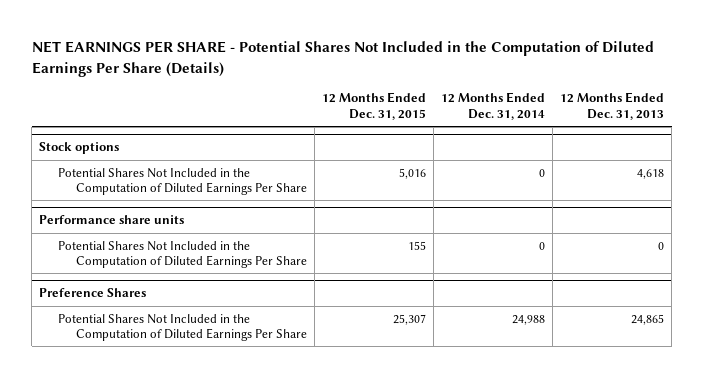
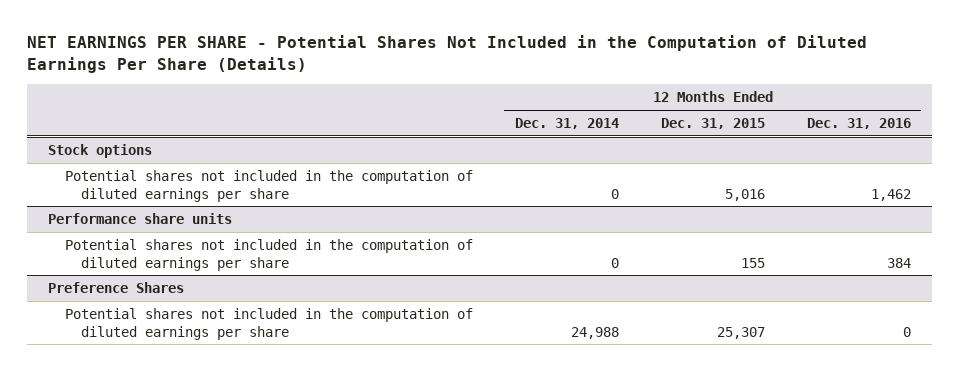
- | 12 Months Ended Dec. 31, 2015 | 12 Months Ended Dec. 31, 2014 | 12 Months Ended Dec. 31, 2013
+ | 12 Months Ended Dec. 31, 2014 | 12 Months Ended Dec. 31, 2015 | 12 Months Ended Dec. 31, 2016
@ Stock options
- Potential Shares Not Included in the Computation of Diluted Earnings Per Share | 5,016 | 0 | 4,618
+ Potential shares not included in the computation of diluted earnings per share | 0 | 5,016 | 1,462
@ Performance share units
- Potential Shares Not Included in the Computation of Diluted Earnings Per Share | 155 | 0 | 0
+ Potential shares not included in the computation of diluted earnings per share | 0 | 155 | 384
@ Preference Shares
- Potential Shares Not Included in the Computation of Diluted Earnings Per Share | 25,307 | 24,988 | 24,865
+ Potential shares not included in the computation of diluted earnings per share | 24,988 | 25,307 | 0

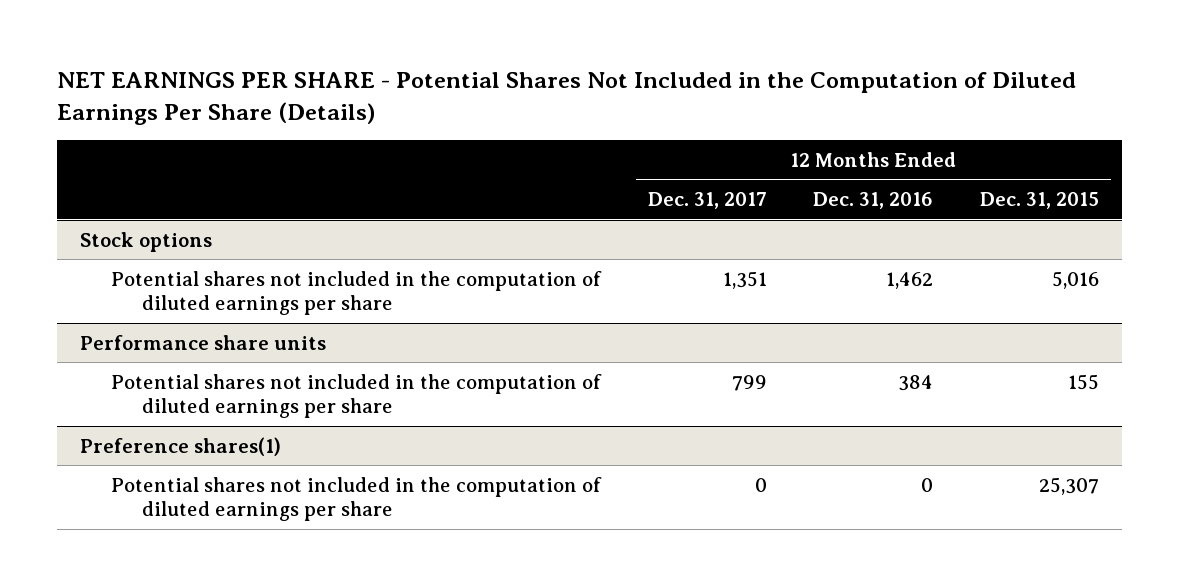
- | 12 Months Ended Dec. 31, 2014 | 12 Months Ended Dec. 31, 2015 | 12 Months Ended Dec. 31, 2016
+ | 12 Months Ended Dec. 31, 2017 | 12 Months Ended Dec. 31, 2016 | 12 Months Ended Dec. 31, 2015
- Preference Shares
+ Preference shares(1)

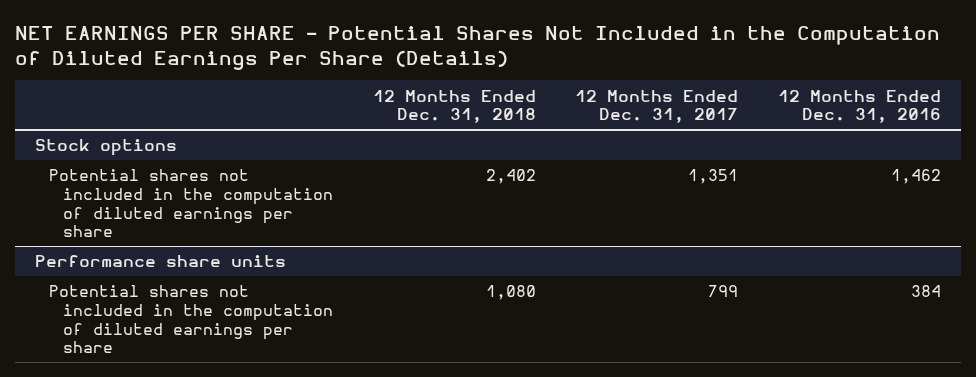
- | 12 Months Ended Dec. 31, 2017 | 12 Months Ended Dec. 31, 2016 | 12 Months Ended Dec. 31, 2015
+ | 12 Months Ended Dec. 31, 2018 | 12 Months Ended Dec. 31, 2017 | 12 Months Ended Dec. 31, 2016
- Preference shares(1)
- Potential shares not included in the computation of diluted earnings per share | 0 | 0 | 25,307

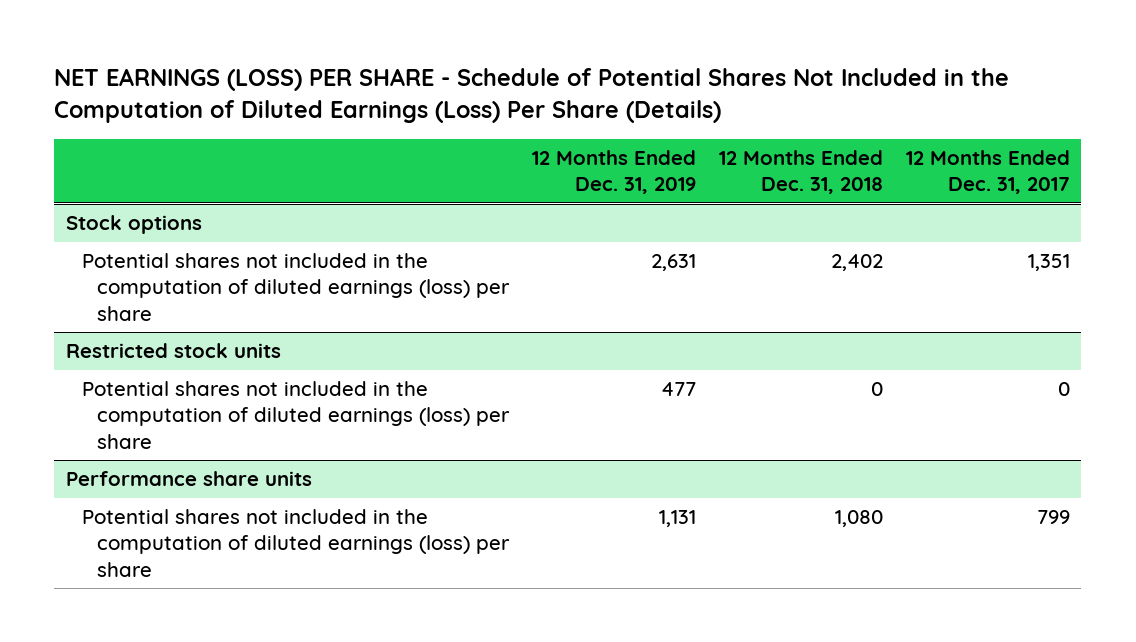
- NET EARNINGS PER SHARE - Potential Shares Not Included in the Computation of Diluted Earnings Per Share (Details)
+ NET EARNINGS (LOSS) PER SHARE - Schedule of Potential Shares Not Included in the Computation of Diluted Earnings (Loss) Per Share (Details)
- | 12 Months Ended Dec. 31, 2018 | 12 Months Ended Dec. 31, 2017 | 12 Months Ended Dec. 31, 2016
+ | 12 Months Ended Dec. 31, 2019 | 12 Months Ended Dec. 31, 2018 | 12 Months Ended Dec. 31, 2017
@ Stock options
- Potential shares not included in the computation of diluted earnings per share | 2,402 | 1,351 | 1,462
+ Potential shares not included in the computation of diluted earnings (loss) per share | 2,631 | 2,402 | 1,351
+ Restricted stock units
+ Potential shares not included in the computation of diluted earnings (loss) per share | 477 | 0 | 0
@ Performance share units
- Potential shares not included in the computation of diluted earnings per share | 1,080 | 799 | 384
+ Potential shares not included in the computation of diluted earnings (loss) per share | 1,131 | 1,080 | 799

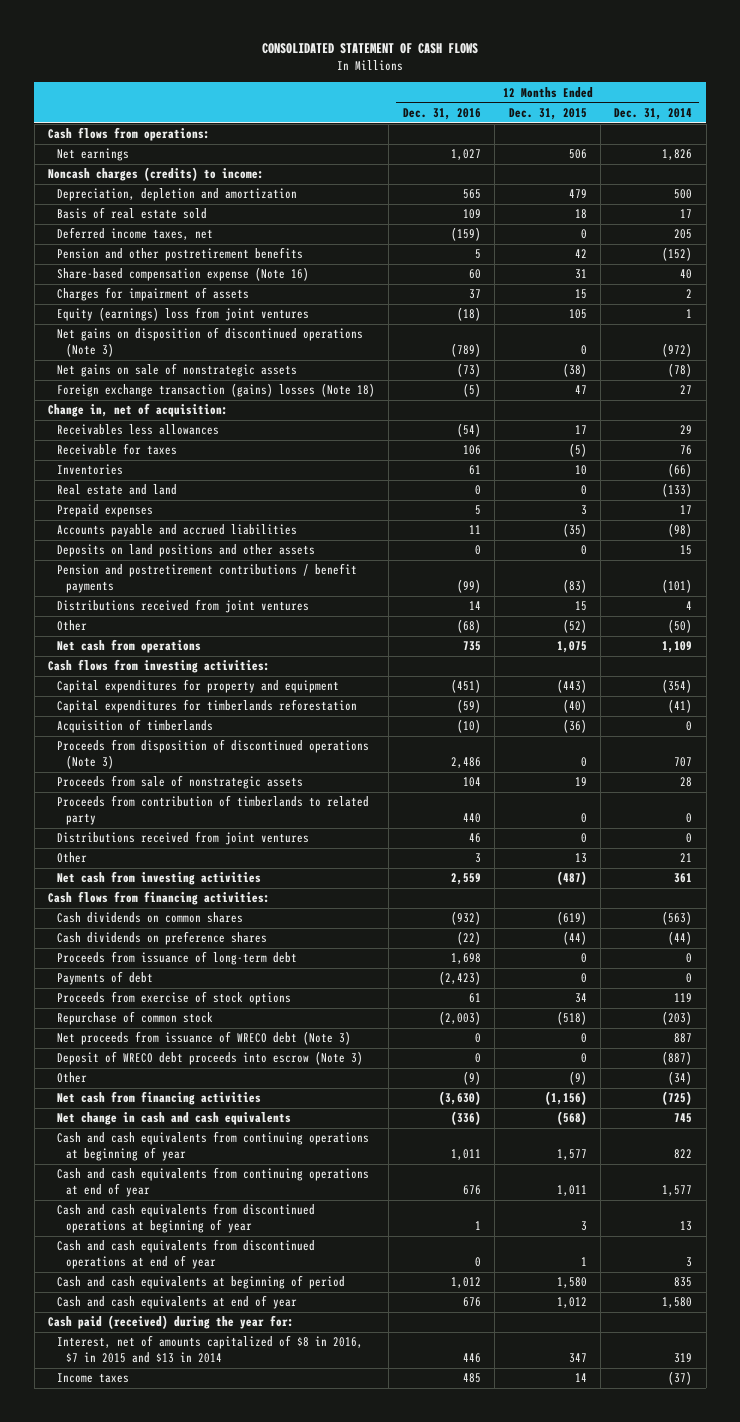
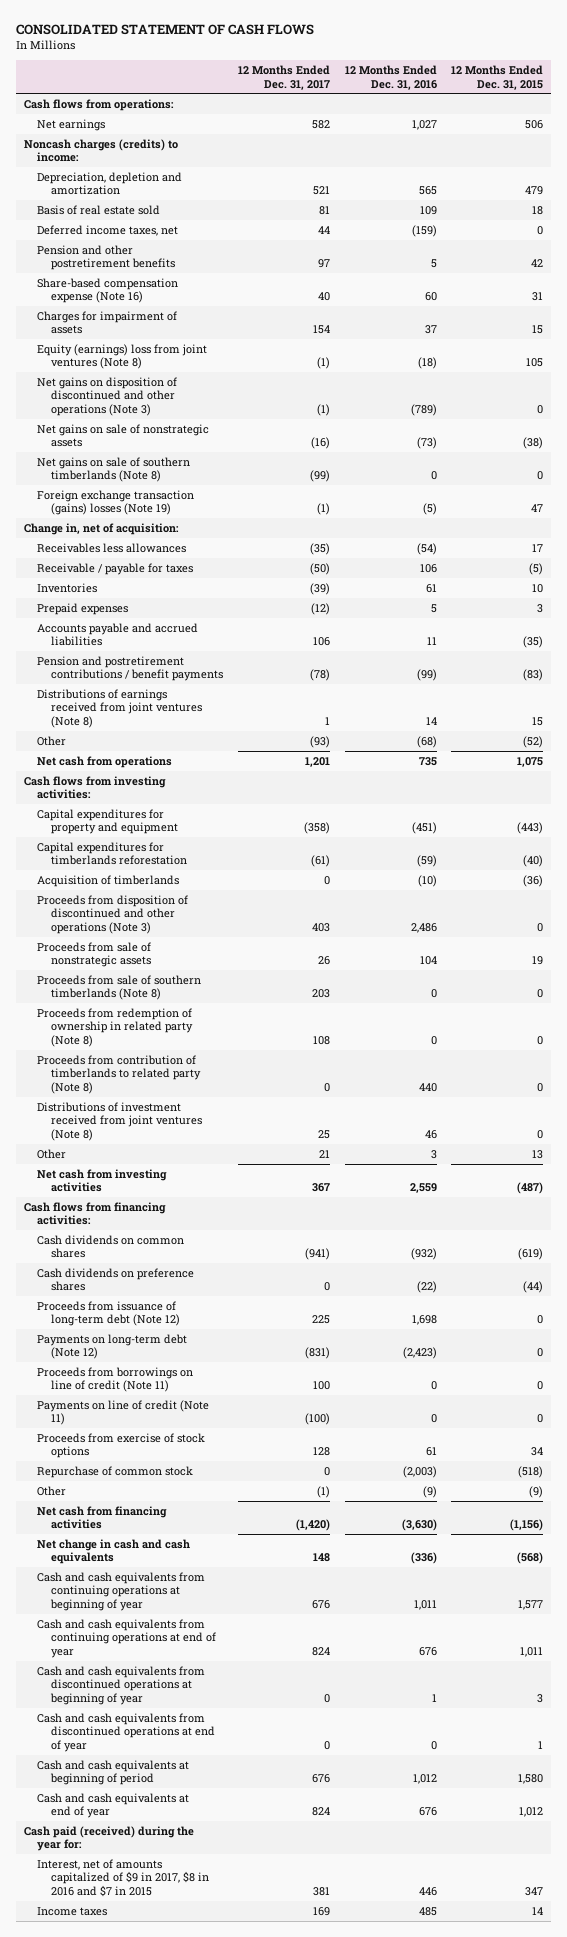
- | 12 Months Ended Dec. 31, 2016 | 12 Months Ended Dec. 31, 2015 | 12 Months Ended Dec. 31, 2014
+ | 12 Months Ended Dec. 31, 2017 | 12 Months Ended Dec. 31, 2016 | 12 Months Ended Dec. 31, 2015
- Equity (earnings) loss from joint ventures | (18) | 105 | 1
- Net gains on disposition of discontinued operations (Note 3) | (789) | 0 | (972)
+ Equity (earnings) loss from joint ventures (Note 8) | (1) | (18) | 105
+ Net gains on disposition of discontinued and other operations (Note 3) | (1) | (789) | 0
- Foreign exchange transaction (gains) losses (Note 18) | (5) | 47 | 27
+ Net gains on sale of southern timberlands (Note 8) | (99) | 0 | 0
+ Foreign exchange transaction (gains) losses (Note 19) | (1) | (5) | 47
- Receivable for taxes | 106 | (5) | 76
+ Receivable / payable for taxes | (50) | 106 | (5)
- Real estate and land | 0 | 0 | (133)
- Deposits on land positions and other assets | 0 | 0 | 15
- Distributions received from joint ventures | 14 | 15 | 4
+ Distributions of earnings received from joint ventures (Note 8) | 1 | 14 | 15
- Proceeds from disposition of discontinued operations (Note 3) | 2,486 | 0 | 707
+ Proceeds from disposition of discontinued and other operations (Note 3) | 403 | 2,486 | 0
- Proceeds from contribution of timberlands to related party | 440 | 0 | 0
- Distributions received from joint ventures | 46 | 0 | 0
+ Proceeds from sale of southern timberlands (Note 8) | 203 | 0 | 0
+ Proceeds from redemption of ownership in related party (Note 8) | 108 | 0 | 0
+ Proceeds from contribution of timberlands to related party (Note 8) | 0 | 440 | 0
+ Distributions of investment received from joint ventures (Note 8) | 25 | 46 | 0
- Proceeds from issuance of long-term debt | 1,698 | 0 | 0
- Payments of debt | (2,423) | 0 | 0
+ Proceeds from issuance of long-term debt (Note 12) | 225 | 1,698 | 0
+ Payments on long-term debt (Note 12) | (831) | (2,423) | 0
+ Proceeds from borrowings on line of credit (Note 11) | 100 | 0 | 0
+ Payments on line of credit (Note 11) | (100) | 0 | 0
- Net proceeds from issuance of WRECO debt (Note 3) | 0 | 0 | 887
- Deposit of WRECO debt proceeds into escrow (Note 3) | 0 | 0 | (887)
- Interest, net of amounts capitalized of $8 in 2016, $7 in 2015 and $13 in 2014 | 446 | 347 | 319
+ Interest, net of amounts capitalized of $9 in 2017, $8 in 2016 and $7 in 2015 | 381 | 446 | 347

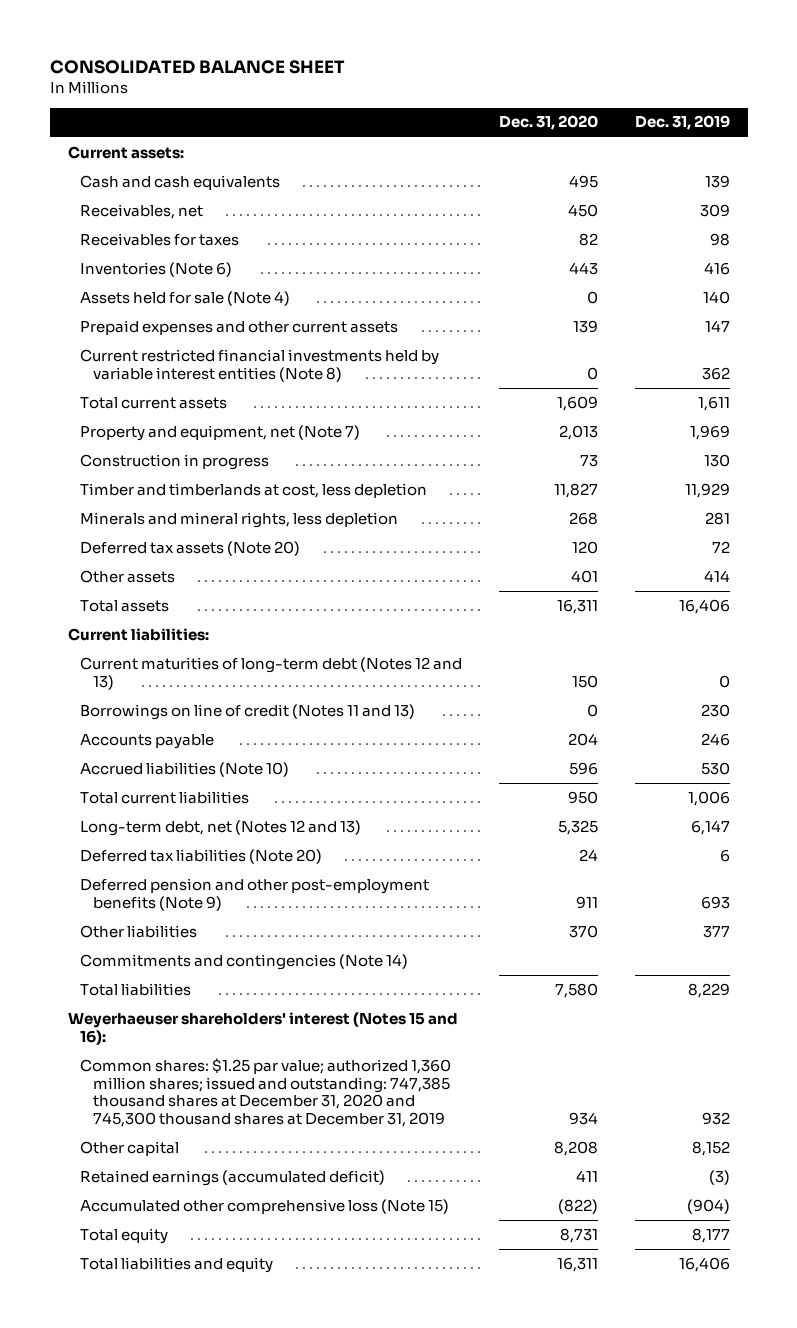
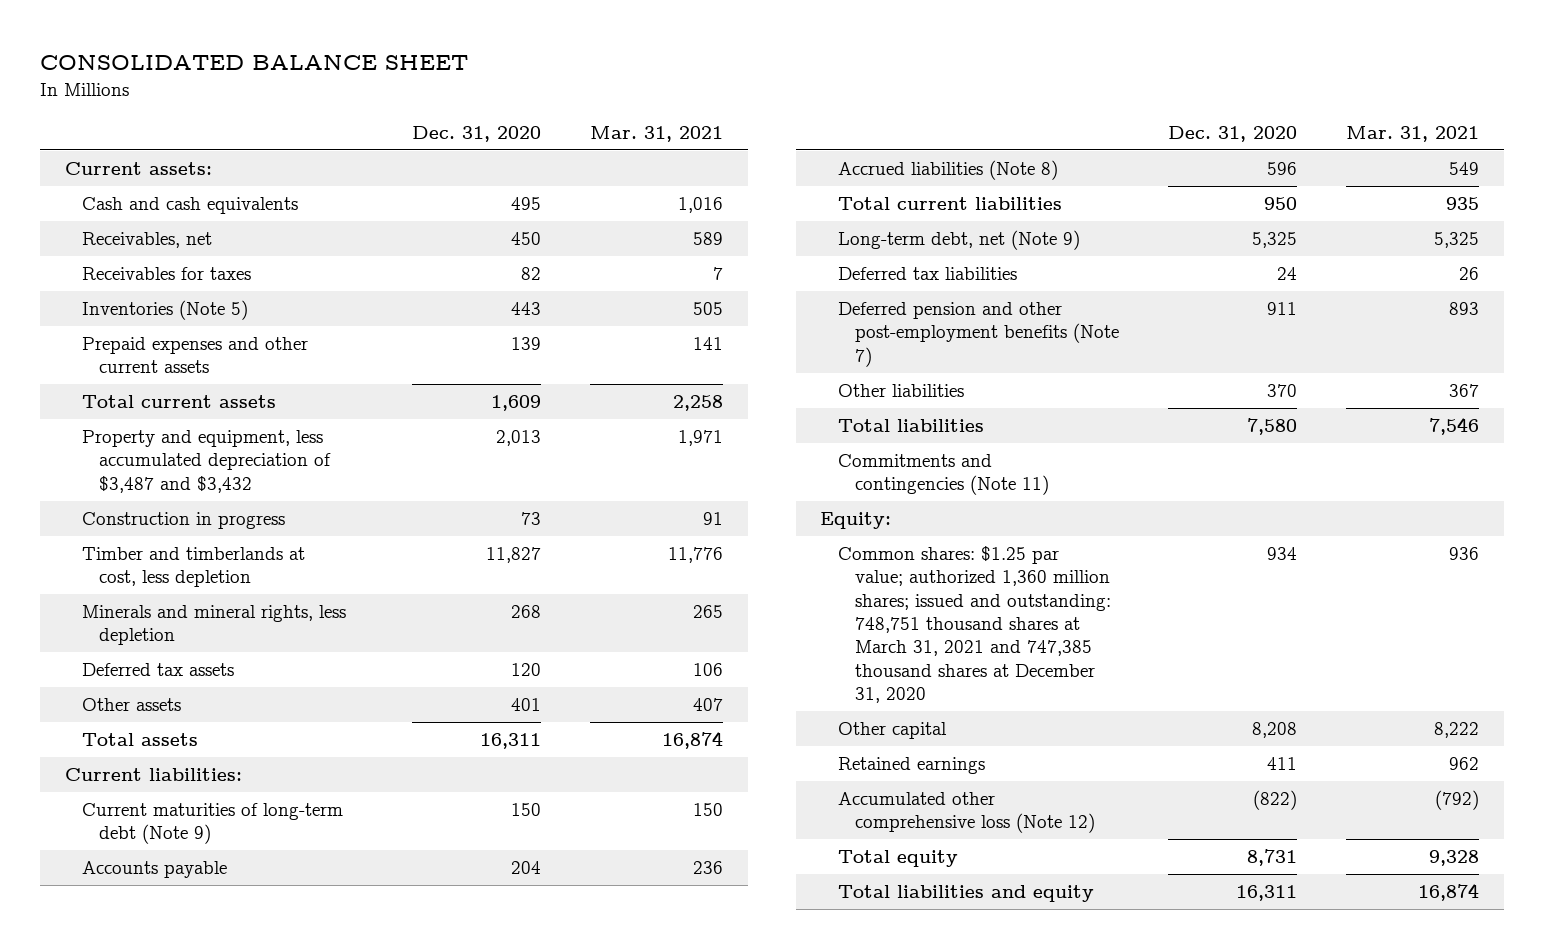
- | Dec. 31, 2020 | Dec. 31, 2019
+ | Dec. 31, 2020 | Mar. 31, 2021
- Inventories (Note 6) | 443 | 416
- Assets held for sale (Note 4) | 0 | 140
+ Inventories (Note 5) | 443 | 505
- Current restricted financial investments held by variable interest entities (Note 8) | 0 | 362
- Property and equipment, net (Note 7) | 2,013 | 1,969
+ Property and equipment, less accumulated depreciation of $3,487 and $3,432 | 2,013 | 1,971
- Deferred tax assets (Note 20) | 120 | 72
+ Deferred tax assets | 120 | 106
- Current maturities of long-term debt (Notes 12 and 13) | 150 | 0
- Borrowings on line of credit (Notes 11 and 13) | 0 | 230
+ Current maturities of long-term debt (Note 9) | 150 | 150
- Accrued liabilities (Note 10) | 596 | 530
+ Accrued liabilities (Note 8) | 596 | 549
- Long-term debt, net (Notes 12 and 13) | 5,325 | 6,147
- Deferred tax liabilities (Note 20) | 24 | 6
- Deferred pension and other post-employment benefits (Note 9) | 911 | 693
+ Long-term debt, net (Note 9) | 5,325 | 5,325
+ Deferred tax liabilities | 24 | 26
+ Deferred pension and other post-employment benefits (Note 7) | 911 | 893
- Commitments and contingencies (Note 14)
- Weyerhaeuser shareholders' interest (Notes 15 and 16):
- Common shares: $1.25 par value; authorized 1,360 million shares; issued and outstanding: 747,385 thousand shares at December 31, 2020 and 745,300 thousand shares at December 31, 2019 | 934 | 932
+ Commitments and contingencies (Note 11)
+ Equity:
+ Common shares: $1.25 par value; authorized 1,360 million shares; issued and outstanding: 748,751 thousand shares at March 31, 2021 and 747,385 thousand shares at December 31, 2020 | 934 | 936
- Retained earnings (accumulated deficit) | 411 | (3)
- Accumulated other comprehensive loss (Note 15) | (822) | (904)
+ Retained earnings | 411 | 962
+ Accumulated other comprehensive loss (Note 12) | (822) | (792)

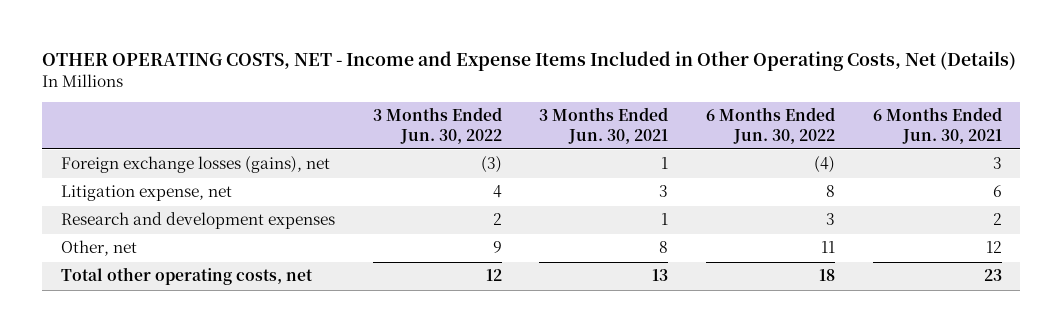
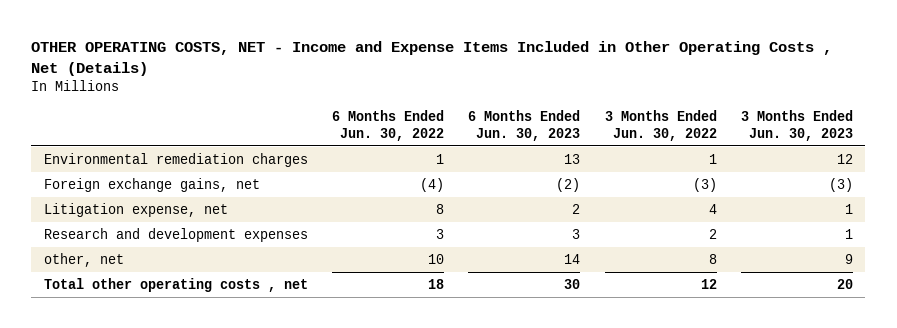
- OTHER OPERATING COSTS, NET - Income and Expense Items Included in Other Operating Costs, Net (Details)
+ OTHER OPERATING COSTS, NET - Income and Expense Items Included in Other Operating Costs , Net (Details)
- | 3 Months Ended Jun. 30, 2022 | 3 Months Ended Jun. 30, 2021 | 6 Months Ended Jun. 30, 2022 | 6 Months Ended Jun. 30, 2021
+ | 6 Months Ended Jun. 30, 2022 | 6 Months Ended Jun. 30, 2023 | 3 Months Ended Jun. 30, 2022 | 3 Months Ended Jun. 30, 2023
- Foreign exchange losses (gains), net | (3) | 1 | (4) | 3
+ Environmental remediation charges | 1 | 13 | 1 | 12
+ Foreign exchange gains, net | (4) | (2) | (3) | (3)
- Other, net | 9 | 8 | 11 | 12
- Total other operating costs, net | 12 | 13 | 18 | 23
+ other, net | 10 | 14 | 8 | 9
+ Total other operating costs , net | 18 | 30 | 12 | 20

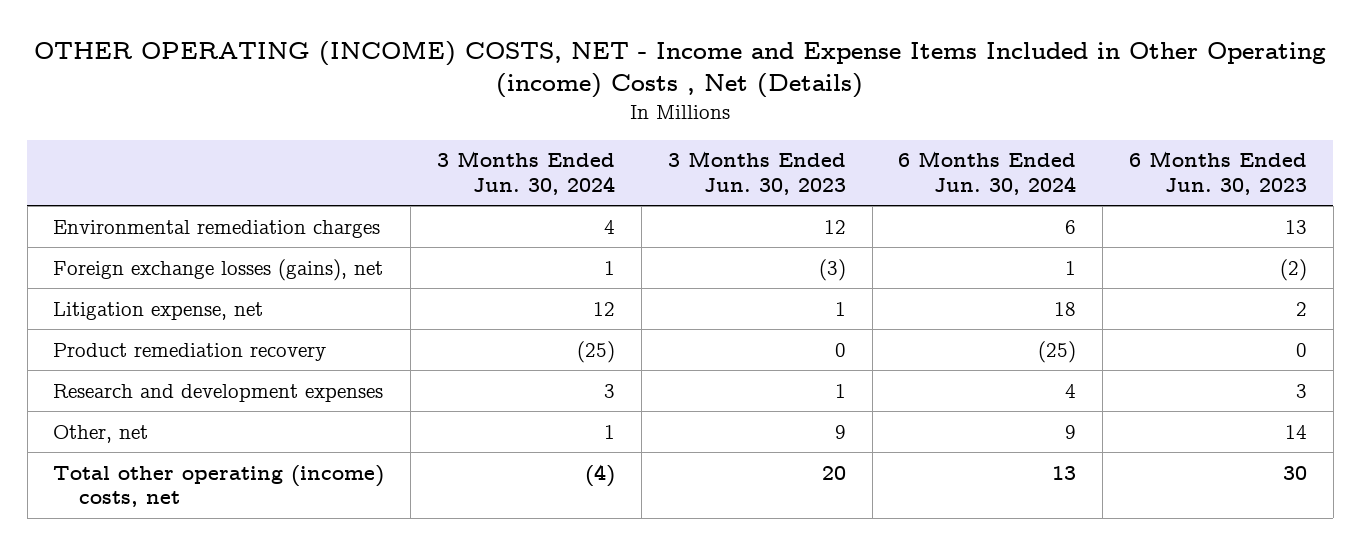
- OTHER OPERATING COSTS, NET - Income and Expense Items Included in Other Operating Costs , Net (Details)
+ OTHER OPERATING (INCOME) COSTS, NET - Income and Expense Items Included in Other Operating (income) Costs , Net (Details)
- | 6 Months Ended Jun. 30, 2022 | 6 Months Ended Jun. 30, 2023 | 3 Months Ended Jun. 30, 2022 | 3 Months Ended Jun. 30, 2023
+ | 3 Months Ended Jun. 30, 2024 | 3 Months Ended Jun. 30, 2023 | 6 Months Ended Jun. 30, 2024 | 6 Months Ended Jun. 30, 2023
- Foreign exchange gains, net | (4) | (2) | (3) | (3)
+ Foreign exchange losses (gains), net | 1 | (3) | 1 | (2)
+ Product remediation recovery | (25) | 0 | (25) | 0
- other, net | 10 | 14 | 8 | 9
- Total other operating costs , net | 18 | 30 | 12 | 20
+ Other, net | 1 | 9 | 9 | 14
+ Total other operating (income) costs, net | (4) | 20 | 13 | 30

